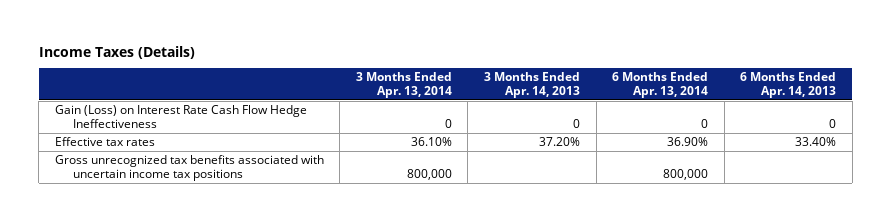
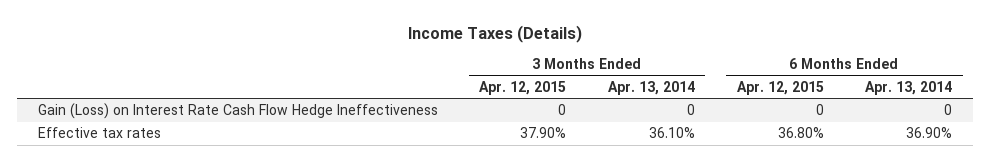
- | 3 Months Ended Apr. 13, 2014 | 3 Months Ended Apr. 14, 2013 | 6 Months Ended Apr. 13, 2014 | 6 Months Ended Apr. 14, 2013
+ | 3 Months Ended Apr. 12, 2015 | 3 Months Ended Apr. 13, 2014 | 6 Months Ended Apr. 12, 2015 | 6 Months Ended Apr. 13, 2014
- Gross unrecognized tax benefits associated with uncertain income tax positions | 800,000 | | 800,000 |

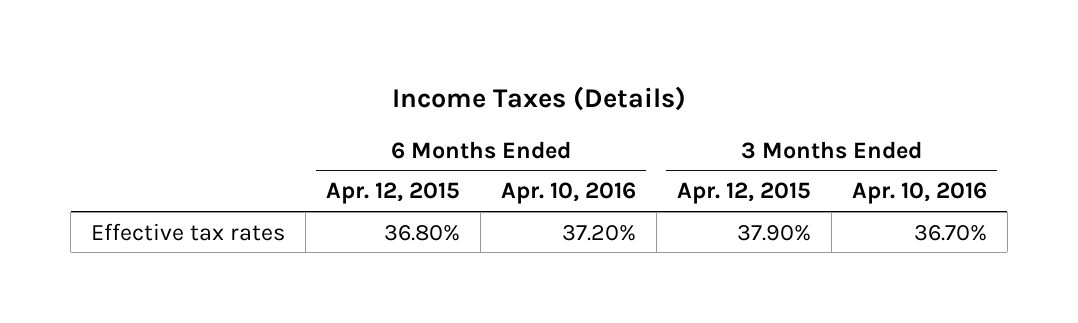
- | 3 Months Ended Apr. 12, 2015 | 3 Months Ended Apr. 13, 2014 | 6 Months Ended Apr. 12, 2015 | 6 Months Ended Apr. 13, 2014
+ | 6 Months Ended Apr. 12, 2015 | 6 Months Ended Apr. 10, 2016 | 3 Months Ended Apr. 12, 2015 | 3 Months Ended Apr. 10, 2016
- Gain (Loss) on Interest Rate Cash Flow Hedge Ineffectiveness | 0 | 0 | 0 | 0

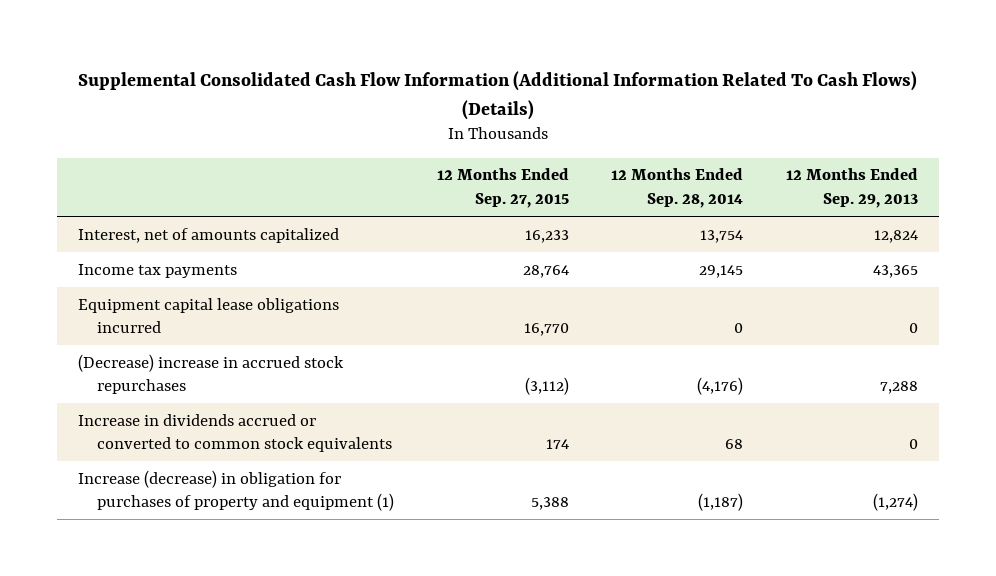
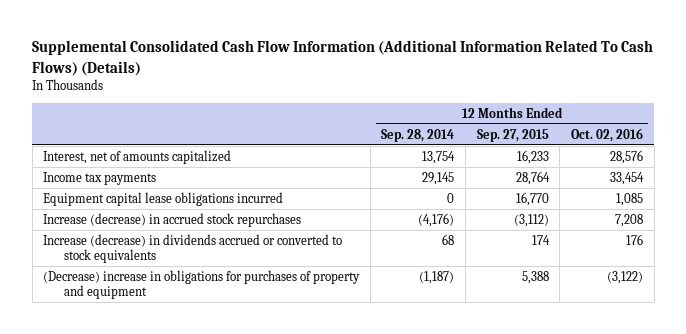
- | 12 Months Ended Sep. 27, 2015 | 12 Months Ended Sep. 28, 2014 | 12 Months Ended Sep. 29, 2013
+ | 12 Months Ended Sep. 28, 2014 | 12 Months Ended Sep. 27, 2015 | 12 Months Ended Oct. 02, 2016
- (Decrease) increase in accrued stock repurchases | (3,112) | (4,176) | 7,288
- Increase in dividends accrued or converted to common stock equivalents | 174 | 68 | 0
- Increase (decrease) in obligation for purchases of property and equipment (1) | 5,388 | (1,187) | (1,274)
+ Increase (decrease) in accrued stock repurchases | (4,176) | (3,112) | 7,208
+ Increase (decrease) in dividends accrued or converted to stock equivalents | 68 | 174 | 176
+ (Decrease) increase in obligations for purchases of property and equipment | (1,187) | 5,388 | (3,122)

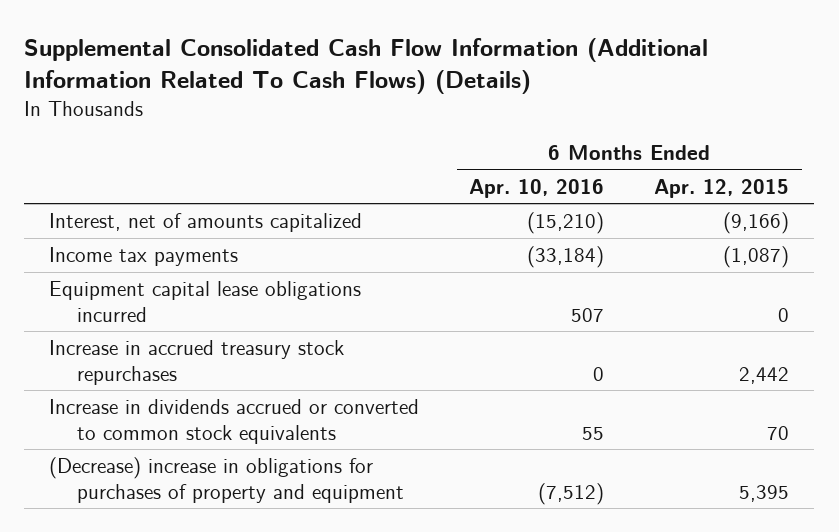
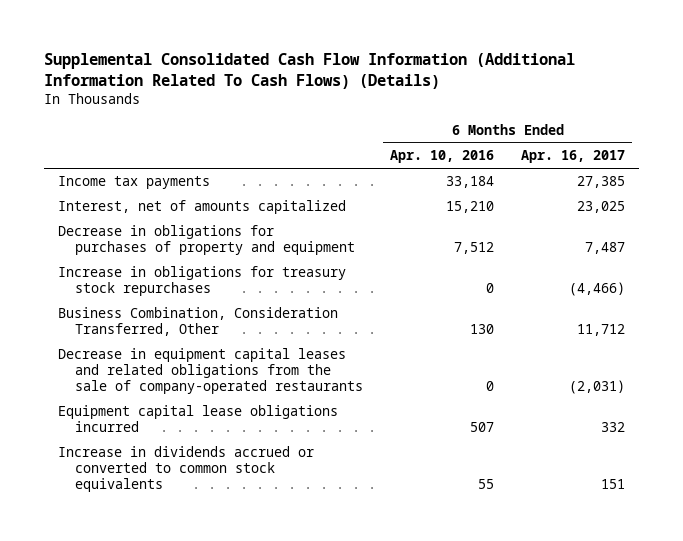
- | 6 Months Ended Apr. 10, 2016 | 6 Months Ended Apr. 12, 2015
+ | 6 Months Ended Apr. 10, 2016 | 6 Months Ended Apr. 16, 2017
- Interest, net of amounts capitalized | (15,210) | (9,166)
- Income tax payments | (33,184) | (1,087)
+ Income tax payments | 33,184 | 27,385
+ Interest, net of amounts capitalized | 15,210 | 23,025
+ Decrease in obligations for purchases of property and equipment | 7,512 | 7,487
+ Increase in obligations for treasury stock repurchases | 0 | (4,466)
+ Business Combination, Consideration Transferred, Other | 130 | 11,712
+ Decrease in equipment capital leases and related obligations from the sale of company-operated restaurants | 0 | (2,031)
- Increase in accrued treasury stock repurchases | 0 | 2,442
- (Decrease) increase in obligations for purchases of property and equipment | (7,512) | 5,395

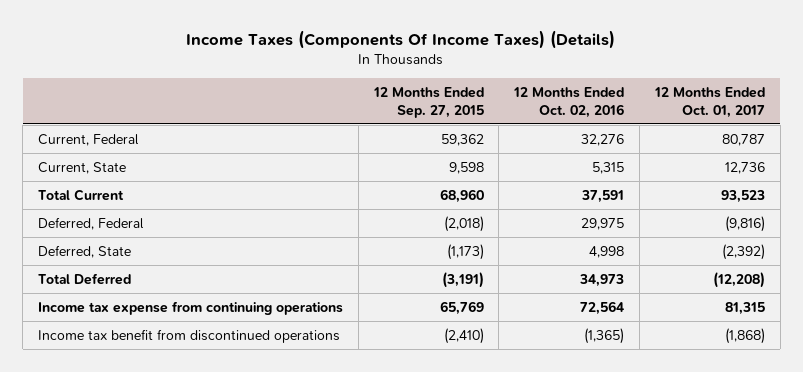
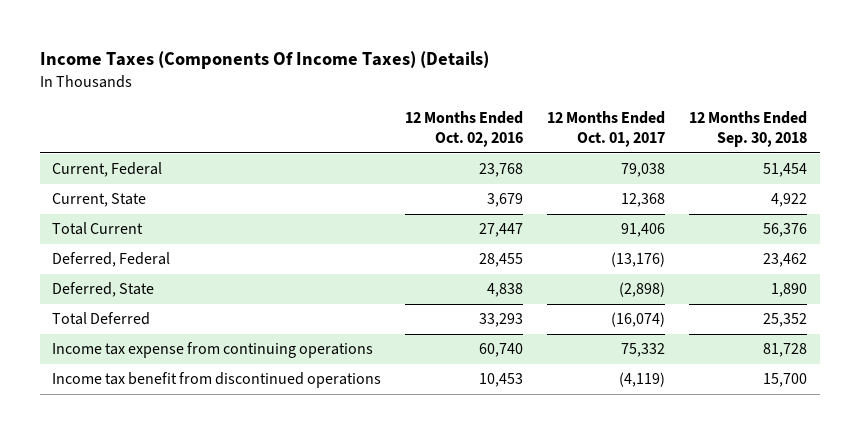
- | 12 Months Ended Sep. 27, 2015 | 12 Months Ended Oct. 02, 2016 | 12 Months Ended Oct. 01, 2017
+ | 12 Months Ended Oct. 02, 2016 | 12 Months Ended Oct. 01, 2017 | 12 Months Ended Sep. 30, 2018
- Current, Federal | 59,362 | 32,276 | 80,787
- Current, State | 9,598 | 5,315 | 12,736
- Total Current | 68,960 | 37,591 | 93,523
- Deferred, Federal | (2,018) | 29,975 | (9,816)
- Deferred, State | (1,173) | 4,998 | (2,392)
- Total Deferred | (3,191) | 34,973 | (12,208)
- Income tax expense from continuing operations | 65,769 | 72,564 | 81,315
- Income tax benefit from discontinued operations | (2,410) | (1,365) | (1,868)
+ Current, Federal | 23,768 | 79,038 | 51,454
+ Current, State | 3,679 | 12,368 | 4,922
+ Total Current | 27,447 | 91,406 | 56,376
+ Deferred, Federal | 28,455 | (13,176) | 23,462
+ Deferred, State | 4,838 | (2,898) | 1,890
+ Total Deferred | 33,293 | (16,074) | 25,352
+ Income tax expense from continuing operations | 60,740 | 75,332 | 81,728
+ Income tax benefit from discontinued operations | 10,453 | (4,119) | 15,700

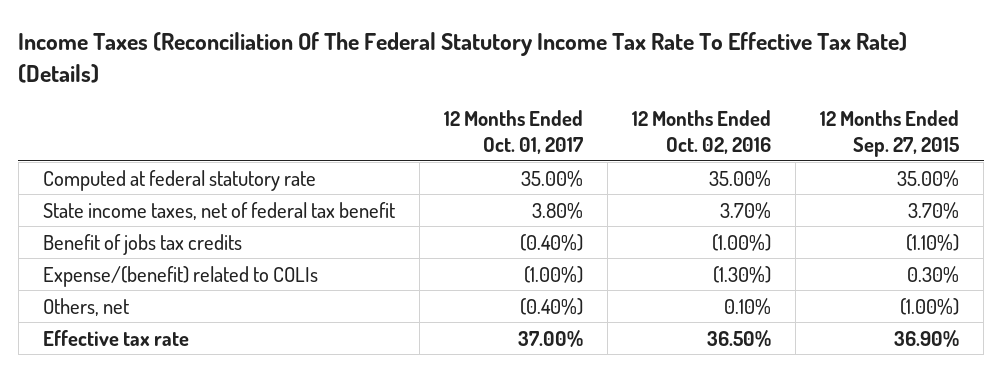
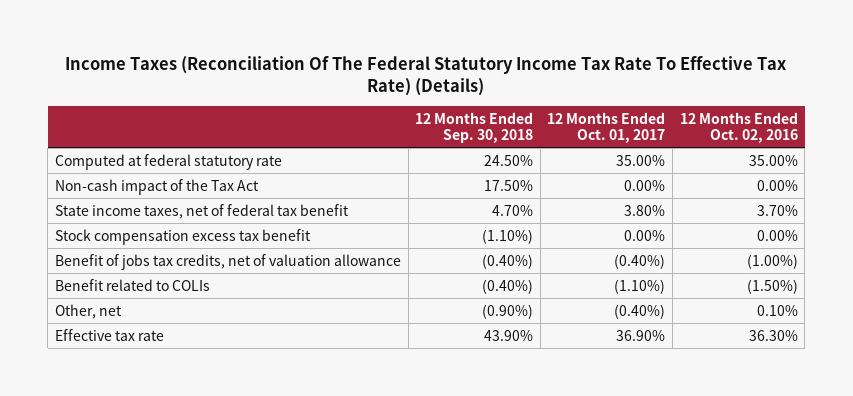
- | 12 Months Ended Oct. 01, 2017 | 12 Months Ended Oct. 02, 2016 | 12 Months Ended Sep. 27, 2015
+ | 12 Months Ended Sep. 30, 2018 | 12 Months Ended Oct. 01, 2017 | 12 Months Ended Oct. 02, 2016
+ Non-cash impact of the Tax Act | 17.50% | 0.00% | 0.00%
- Benefit of jobs tax credits | (0.40%) | (1.00%) | (1.10%)
- Expense/(benefit) related to COLIs | (1.00%) | (1.30%) | 0.30%
- Others, net | (0.40%) | 0.10% | (1.00%)
- Effective tax rate | 37.00% | 36.50% | 36.90%
+ Stock compensation excess tax benefit | (1.10%) | 0.00% | 0.00%
+ Benefit of jobs tax credits, net of valuation allowance | (0.40%) | (0.40%) | (1.00%)
+ Benefit related to COLIs | (0.40%) | (1.10%) | (1.50%)
+ Other, net | (0.90%) | (0.40%) | 0.10%
+ Effective tax rate | 43.90% | 36.90% | 36.30%

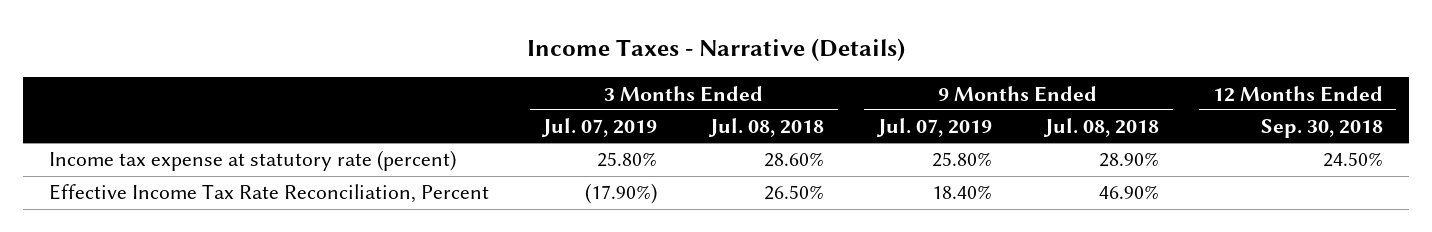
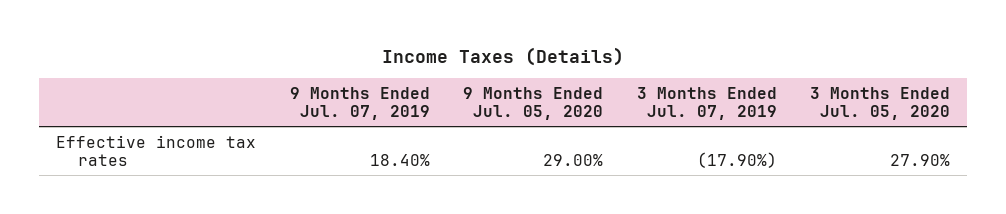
- Income Taxes - Narrative (Details)
+ Income Taxes (Details)
- | 3 Months Ended Jul. 07, 2019 | 3 Months Ended Jul. 08, 2018 | 9 Months Ended Jul. 07, 2019 | 9 Months Ended Jul. 08, 2018 | 12 Months Ended Sep. 30, 2018
+ | 9 Months Ended Jul. 07, 2019 | 9 Months Ended Jul. 05, 2020 | 3 Months Ended Jul. 07, 2019 | 3 Months Ended Jul. 05, 2020
- Income tax expense at statutory rate (percent) | 25.80% | 28.60% | 25.80% | 28.90% | 24.50%
- Effective Income Tax Rate Reconciliation, Percent | (17.90%) | 26.50% | 18.40% | 46.90% |
+ Effective income tax rates | 18.40% | 29.00% | (17.90%) | 27.90%

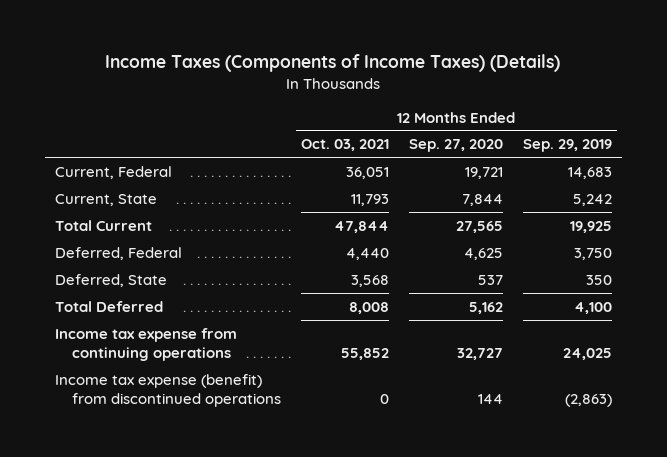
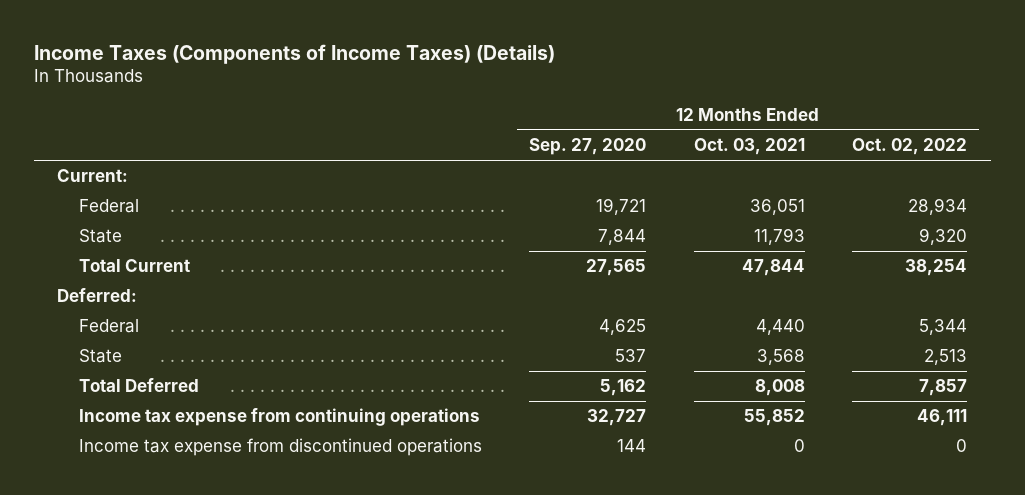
- | 12 Months Ended Oct. 03, 2021 | 12 Months Ended Sep. 27, 2020 | 12 Months Ended Sep. 29, 2019
+ | 12 Months Ended Sep. 27, 2020 | 12 Months Ended Oct. 03, 2021 | 12 Months Ended Oct. 02, 2022
- Current, Federal | 36,051 | 19,721 | 14,683
- Current, State | 11,793 | 7,844 | 5,242
+ Current:
+ Federal | 19,721 | 36,051 | 28,934
+ State | 7,844 | 11,793 | 9,320
- Deferred, Federal | 4,440 | 4,625 | 3,750
- Deferred, State | 3,568 | 537 | 350
+ Deferred:
+ Federal | 4,625 | 4,440 | 5,344
+ State | 537 | 3,568 | 2,513
- Income tax expense (benefit) from discontinued operations | 0 | 144 | (2,863)
+ Income tax expense from discontinued operations | 144 | 0 | 0

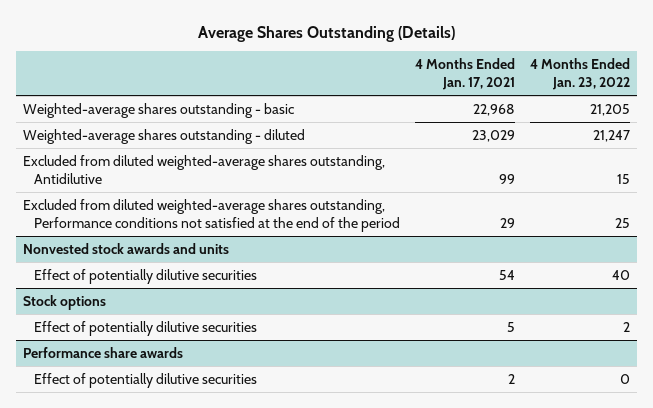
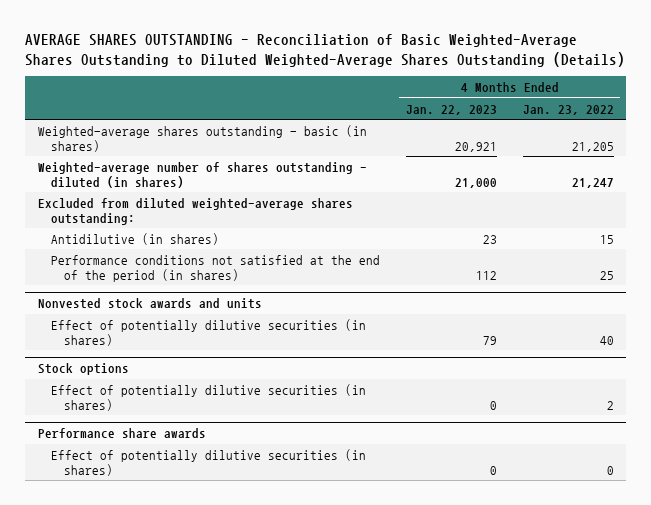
- Average Shares Outstanding (Details)
+ AVERAGE SHARES OUTSTANDING - Reconciliation of Basic Weighted-Average Shares Outstanding to Diluted Weighted-Average Shares Outstanding (Details)
- | 4 Months Ended Jan. 17, 2021 | 4 Months Ended Jan. 23, 2022
+ | 4 Months Ended Jan. 22, 2023 | 4 Months Ended Jan. 23, 2022
- Weighted-average shares outstanding - basic | 22,968 | 21,205
- Weighted-average shares outstanding - diluted | 23,029 | 21,247
- Excluded from diluted weighted-average shares outstanding, Antidilutive | 99 | 15
- Excluded from diluted weighted-average shares outstanding, Performance conditions not satisfied at the end of the period | 29 | 25
+ Weighted-average shares outstanding - basic (in shares) | 20,921 | 21,205
+ Weighted-average number of shares outstanding - diluted (in shares) | 21,000 | 21,247
+ Excluded from diluted weighted-average shares outstanding:
+ Antidilutive (in shares) | 23 | 15
+ Performance conditions not satisfied at the end of the period (in shares) | 112 | 25
@ Nonvested stock awards and units
- Effect of potentially dilutive securities | 54 | 40
+ Effect of potentially dilutive securities (in shares) | 79 | 40
@ Stock options
- Effect of potentially dilutive securities | 5 | 2
+ Effect of potentially dilutive securities (in shares) | 0 | 2
@ Performance share awards
- Effect of potentially dilutive securities | 2 | 0
+ Effect of potentially dilutive securities (in shares) | 0 | 0

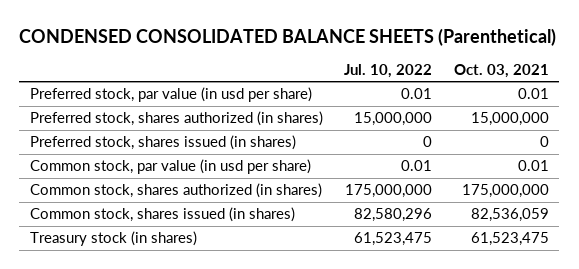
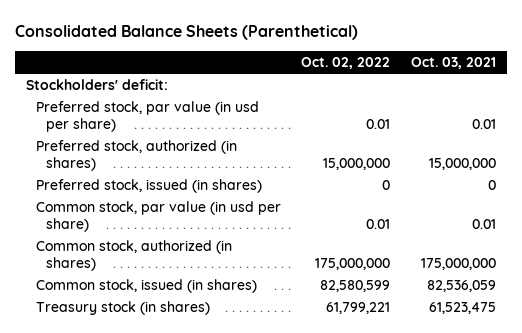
- CONDENSED CONSOLIDATED BALANCE SHEETS (Parenthetical)
+ Consolidated Balance Sheets (Parenthetical)
- | Jul. 10, 2022 | Oct. 03, 2021
+ | Oct. 02, 2022 | Oct. 03, 2021
+ Stockholders' deficit:
- Preferred stock, shares authorized (in shares) | 15,000,000 | 15,000,000
- Preferred stock, shares issued (in shares) | 0 | 0
+ Preferred stock, authorized (in shares) | 15,000,000 | 15,000,000
+ Preferred stock, issued (in shares) | 0 | 0
- Common stock, shares authorized (in shares) | 175,000,000 | 175,000,000
- Common stock, shares issued (in shares) | 82,580,296 | 82,536,059
+ Common stock, authorized (in shares) | 175,000,000 | 175,000,000
+ Common stock, issued (in shares) | 82,580,599 | 82,536,059

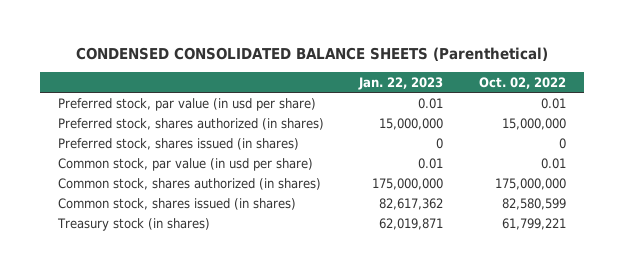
- Consolidated Balance Sheets (Parenthetical)
+ CONDENSED CONSOLIDATED BALANCE SHEETS (Parenthetical)
- | Oct. 02, 2022 | Oct. 03, 2021
+ | Jan. 22, 2023 | Oct. 02, 2022
- Stockholders' deficit:
- Preferred stock, authorized (in shares) | 15,000,000 | 15,000,000
- Preferred stock, issued (in shares) | 0 | 0
+ Preferred stock, shares authorized (in shares) | 15,000,000 | 15,000,000
+ Preferred stock, shares issued (in shares) | 0 | 0
- Common stock, authorized (in shares) | 175,000,000 | 175,000,000
- Common stock, issued (in shares) | 82,580,599 | 82,536,059
+ Common stock, shares authorized (in shares) | 175,000,000 | 175,000,000
+ Common stock, shares issued (in shares) | 82,617,362 | 82,580,599

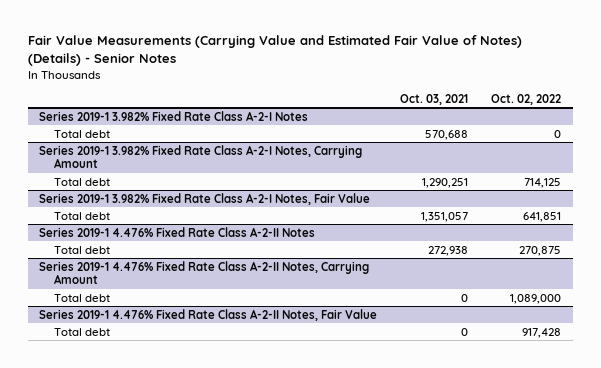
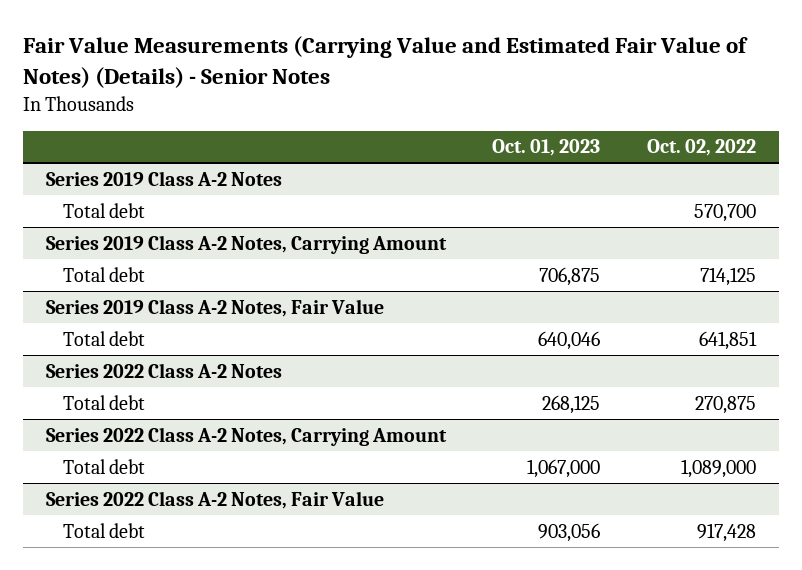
- | Oct. 03, 2021 | Oct. 02, 2022
+ | Oct. 01, 2023 | Oct. 02, 2022
- Series 2019-1 3.982% Fixed Rate Class A-2-I Notes
- Total debt | 570,688 | 0
- Series 2019-1 3.982% Fixed Rate Class A-2-I Notes, Carrying Amount
+ Series 2019 Class A-2 Notes
+ Total debt | | 570,700
+ Series 2019 Class A-2 Notes, Carrying Amount
- Series 2019-1 3.982% Fixed Rate Class A-2-I Notes, Fair Value
+ Series 2019 Class A-2 Notes, Fair Value
- Series 2019-1 4.476% Fixed Rate Class A-2-II Notes
+ Series 2022 Class A-2 Notes
- Series 2019-1 4.476% Fixed Rate Class A-2-II Notes, Carrying Amount
+ Series 2022 Class A-2 Notes, Carrying Amount
- Series 2019-1 4.476% Fixed Rate Class A-2-II Notes, Fair Value
+ Series 2022 Class A-2 Notes, Fair Value

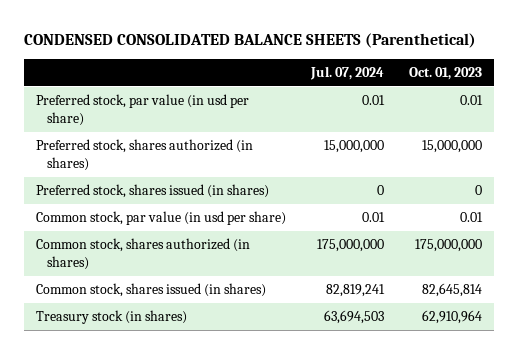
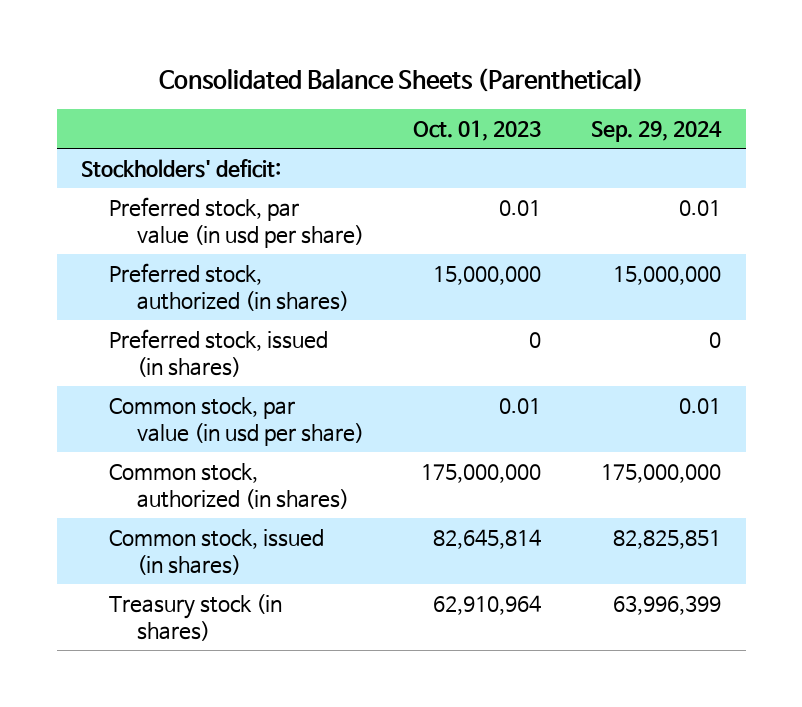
- CONDENSED CONSOLIDATED BALANCE SHEETS (Parenthetical)
+ Consolidated Balance Sheets (Parenthetical)
- | Jul. 07, 2024 | Oct. 01, 2023
+ | Oct. 01, 2023 | Sep. 29, 2024
+ Stockholders' deficit:
- Preferred stock, shares authorized (in shares) | 15,000,000 | 15,000,000
- Preferred stock, shares issued (in shares) | 0 | 0
+ Preferred stock, authorized (in shares) | 15,000,000 | 15,000,000
+ Preferred stock, issued (in shares) | 0 | 0
- Common stock, shares authorized (in shares) | 175,000,000 | 175,000,000
- Common stock, shares issued (in shares) | 82,819,241 | 82,645,814
+ Common stock, authorized (in shares) | 175,000,000 | 175,000,000
+ Common stock, issued (in shares) | 82,645,814 | 82,825,851

